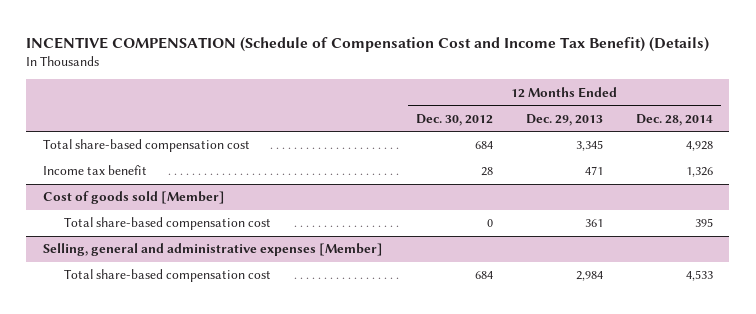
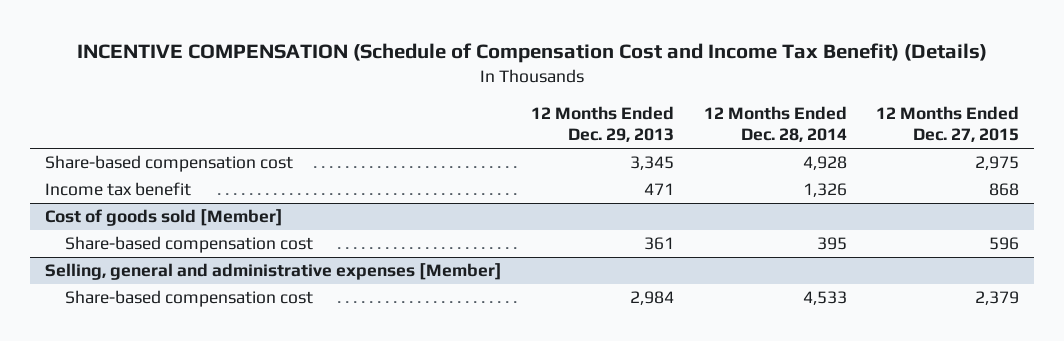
- | 12 Months Ended Dec. 30, 2012 | 12 Months Ended Dec. 29, 2013 | 12 Months Ended Dec. 28, 2014
+ | 12 Months Ended Dec. 29, 2013 | 12 Months Ended Dec. 28, 2014 | 12 Months Ended Dec. 27, 2015
- Total share-based compensation cost | 684 | 3,345 | 4,928
+ Share-based compensation cost | 3,345 | 4,928 | 2,975
@ Cost of goods sold [Member]
- Total share-based compensation cost | 0 | 361 | 395
+ Share-based compensation cost | 361 | 395 | 596
@ Selling, general and administrative expenses [Member]
- Total share-based compensation cost | 684 | 2,984 | 4,533
+ Share-based compensation cost | 2,984 | 4,533 | 2,379

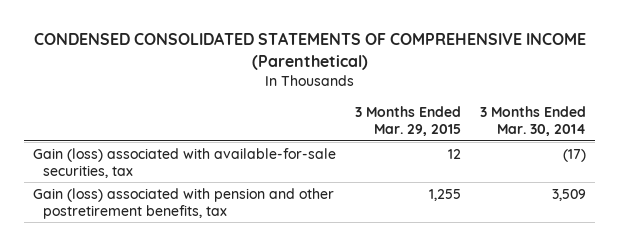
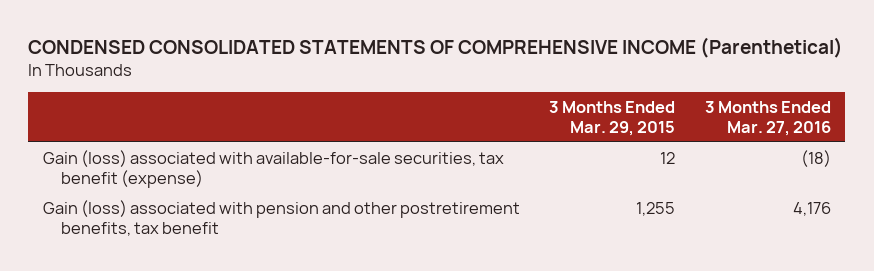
- | 3 Months Ended Mar. 29, 2015 | 3 Months Ended Mar. 30, 2014
+ | 3 Months Ended Mar. 29, 2015 | 3 Months Ended Mar. 27, 2016
- Gain (loss) associated with available-for-sale securities, tax | 12 | (17)
- Gain (loss) associated with pension and other postretirement benefits, tax | 1,255 | 3,509
+ Gain (loss) associated with available-for-sale securities, tax benefit (expense) | 12 | (18)
+ Gain (loss) associated with pension and other postretirement benefits, tax benefit | 1,255 | 4,176

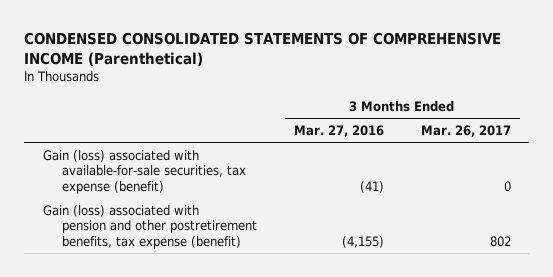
- | 3 Months Ended Mar. 29, 2015 | 3 Months Ended Mar. 27, 2016
+ | 3 Months Ended Mar. 27, 2016 | 3 Months Ended Mar. 26, 2017
- Gain (loss) associated with available-for-sale securities, tax benefit (expense) | 12 | (18)
- Gain (loss) associated with pension and other postretirement benefits, tax benefit | 1,255 | 4,176
+ Gain (loss) associated with available-for-sale securities, tax expense (benefit) | (41) | 0
+ Gain (loss) associated with pension and other postretirement benefits, tax expense (benefit) | (4,155) | 802

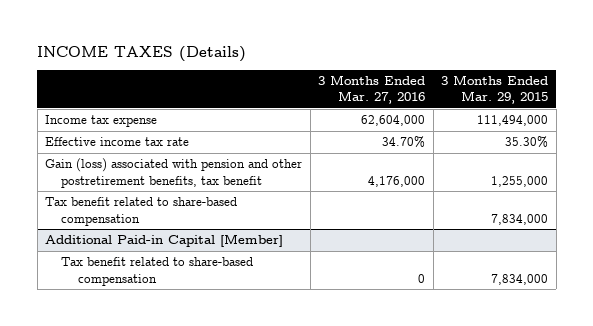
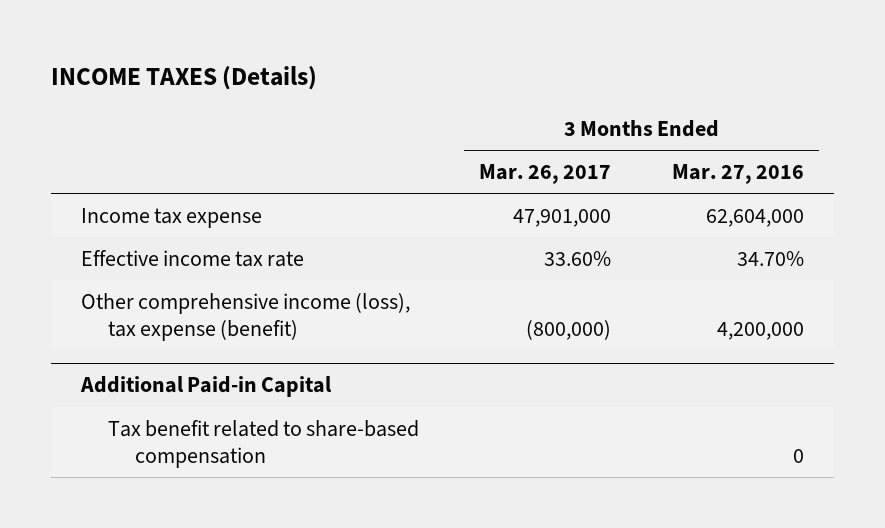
- | 3 Months Ended Mar. 27, 2016 | 3 Months Ended Mar. 29, 2015
+ | 3 Months Ended Mar. 26, 2017 | 3 Months Ended Mar. 27, 2016
- Gain (loss) associated with pension and other postretirement benefits, tax benefit | 4,176,000 | 1,255,000
- Tax benefit related to share-based compensation | | 7,834,000
- Additional Paid-in Capital [Member]
+ Other comprehensive income (loss), tax expense (benefit) | (800,000) | 4,200,000
+ Additional Paid-in Capital

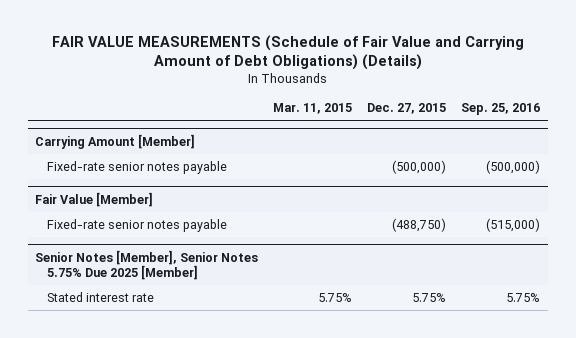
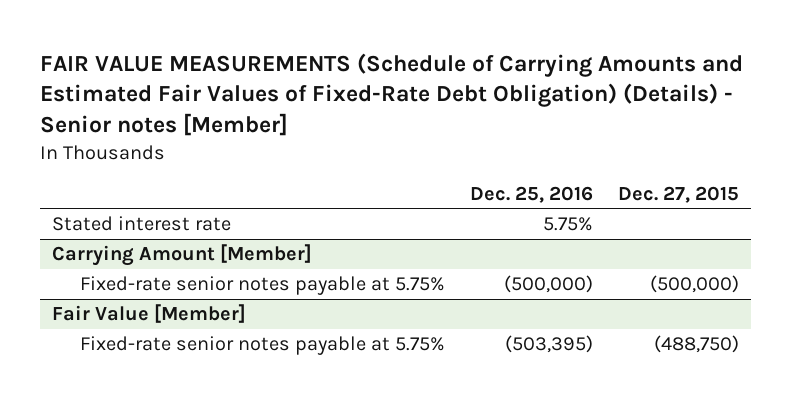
- FAIR VALUE MEASUREMENTS (Schedule of Fair Value and Carrying Amount of Debt Obligations) (Details)
+ FAIR VALUE MEASUREMENTS (Schedule of Carrying Amounts and Estimated Fair Values of Fixed-Rate Debt Obligation) (Details) - Senior notes [Member]
- | Mar. 11, 2015 | Dec. 27, 2015 | Sep. 25, 2016
+ | Dec. 25, 2016 | Dec. 27, 2015
+ Stated interest rate | 5.75% |
@ Carrying Amount [Member]
- Fixed-rate senior notes payable | | (500,000) | (500,000)
+ Fixed-rate senior notes payable at 5.75% | (500,000) | (500,000)
@ Fair Value [Member]
- Fixed-rate senior notes payable | | (488,750) | (515,000)
- Senior Notes [Member], Senior Notes 5.75% Due 2025 [Member]
- Stated interest rate | 5.75% | 5.75% | 5.75%
@ Fair Value [Member]
+ Fixed-rate senior notes payable at 5.75% | (503,395) | (488,750)

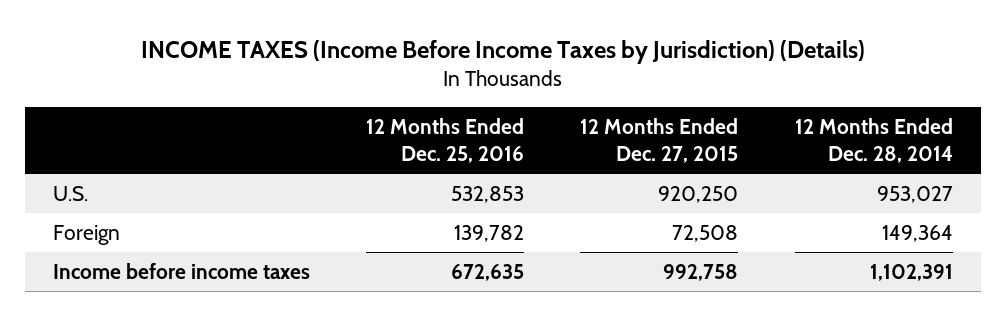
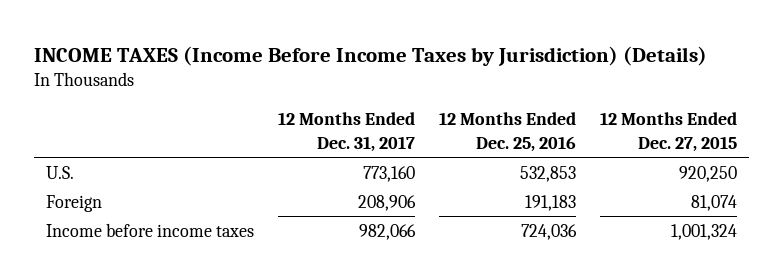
- | 12 Months Ended Dec. 25, 2016 | 12 Months Ended Dec. 27, 2015 | 12 Months Ended Dec. 28, 2014
+ | 12 Months Ended Dec. 31, 2017 | 12 Months Ended Dec. 25, 2016 | 12 Months Ended Dec. 27, 2015
- Foreign | 139,782 | 72,508 | 149,364
- Income before income taxes | 672,635 | 992,758 | 1,102,391
+ Foreign | 208,906 | 191,183 | 81,074
+ Income before income taxes | 982,066 | 724,036 | 1,001,324

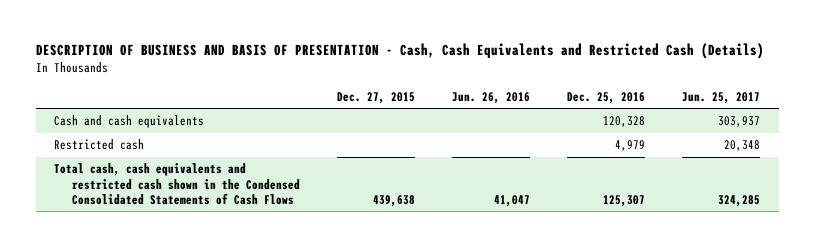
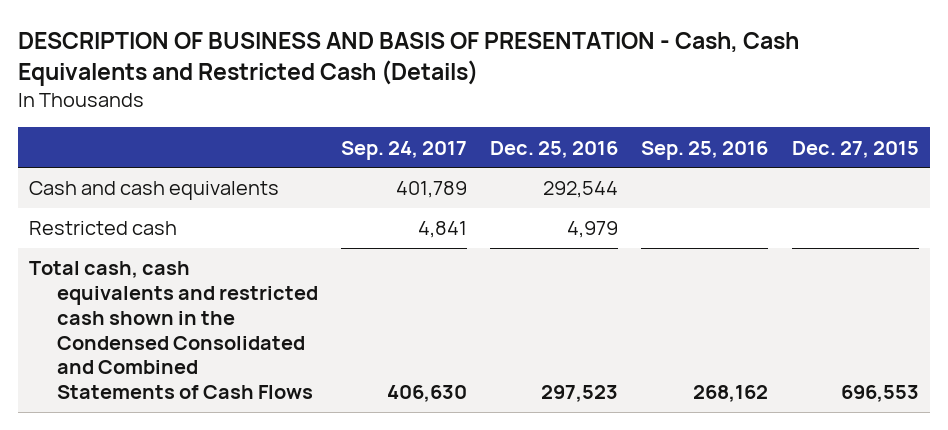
- | Dec. 27, 2015 | Jun. 26, 2016 | Dec. 25, 2016 | Jun. 25, 2017
+ | Sep. 24, 2017 | Dec. 25, 2016 | Sep. 25, 2016 | Dec. 27, 2015
- Cash and cash equivalents | | | 120,328 | 303,937
+ Cash and cash equivalents | 401,789 | 292,544 | |
- Total cash, cash equivalents and restricted cash shown in the Condensed Consolidated Statements of Cash Flows | 439,638 | 41,047 | 125,307 | 324,285
+ Total cash, cash equivalents and restricted cash shown in the Condensed Consolidated and Combined Statements of Cash Flows | 406,630 | 297,523 | 268,162 | 696,553

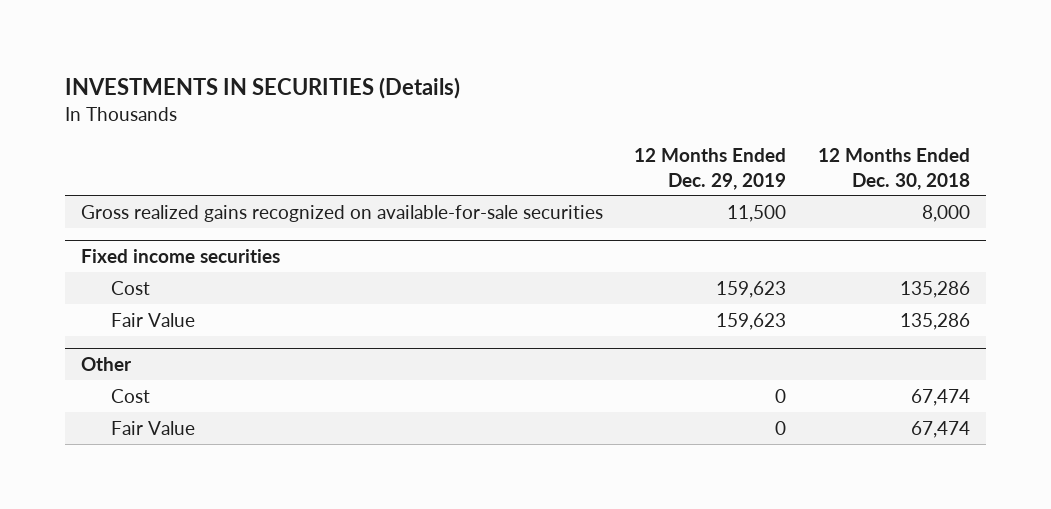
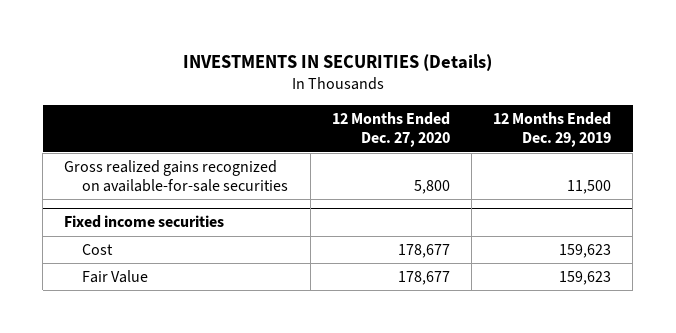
- | 12 Months Ended Dec. 29, 2019 | 12 Months Ended Dec. 30, 2018
+ | 12 Months Ended Dec. 27, 2020 | 12 Months Ended Dec. 29, 2019
- Other
- Cost | 0 | 67,474
- Fair Value | 0 | 67,474

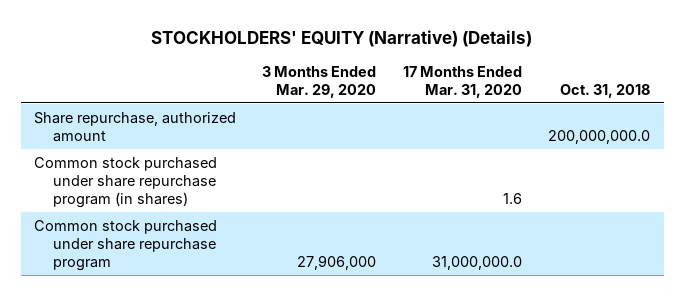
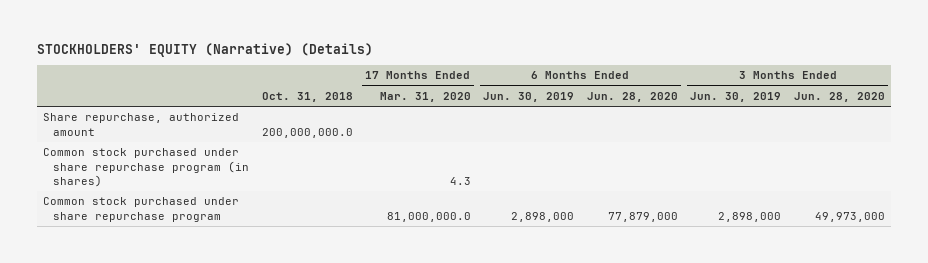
- | 3 Months Ended Mar. 29, 2020 | 17 Months Ended Mar. 31, 2020 | Oct. 31, 2018
+ | Oct. 31, 2018 | 17 Months Ended Mar. 31, 2020 | 6 Months Ended Jun. 30, 2019 | 6 Months Ended Jun. 28, 2020 | 3 Months Ended Jun. 30, 2019 | 3 Months Ended Jun. 28, 2020
- Common stock purchased under share repurchase program (in shares) | | 1.6 |
- Common stock purchased under share repurchase program | 27,906,000 | 31,000,000.0 |
+ Common stock purchased under share repurchase program (in shares) | | 4.3 | | | |
+ Common stock purchased under share repurchase program | | 81,000,000.0 | 2,898,000 | 77,879,000 | 2,898,000 | 49,973,000

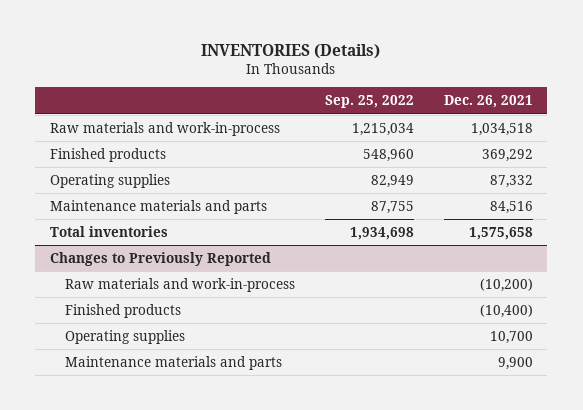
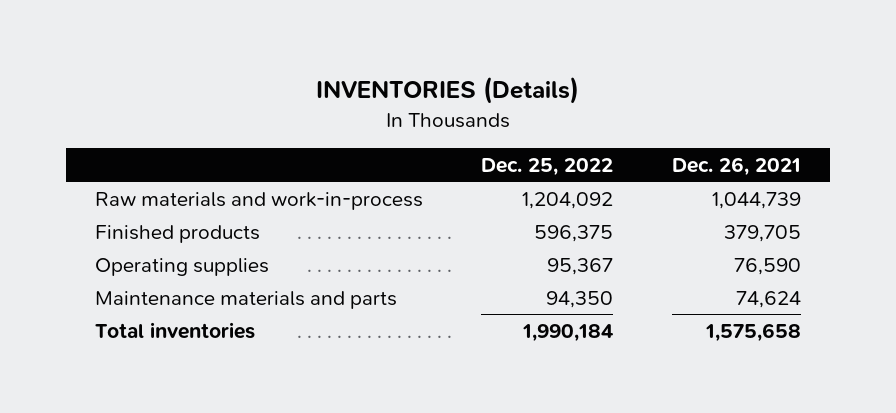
- | Sep. 25, 2022 | Dec. 26, 2021
+ | Dec. 25, 2022 | Dec. 26, 2021
- Raw materials and work-in-process | 1,215,034 | 1,034,518
- Finished products | 548,960 | 369,292
- Operating supplies | 82,949 | 87,332
- Maintenance materials and parts | 87,755 | 84,516
+ Raw materials and work-in-process | 1,204,092 | 1,044,739
+ Finished products | 596,375 | 379,705
+ Operating supplies | 95,367 | 76,590
+ Maintenance materials and parts | 94,350 | 74,624
- Changes to Previously Reported
- Raw materials and work-in-process | | (10,200)
- Finished products | | (10,400)
- Operating supplies | | 10,700
- Maintenance materials and parts | | 9,900

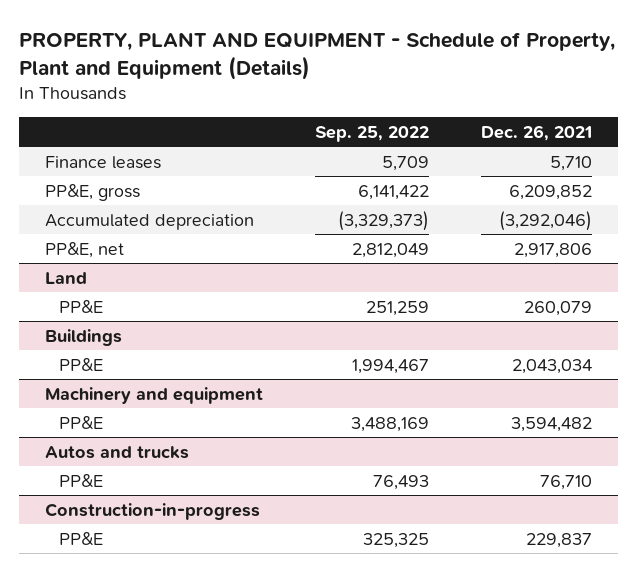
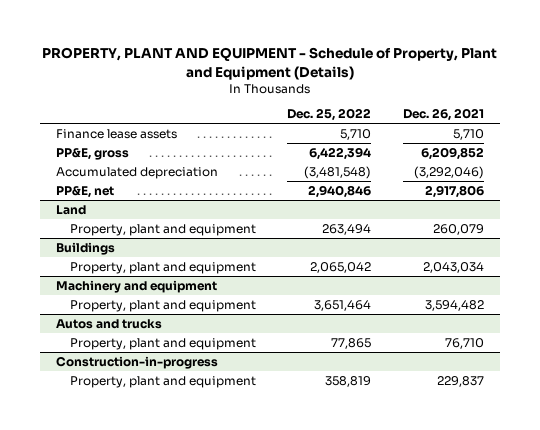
- | Sep. 25, 2022 | Dec. 26, 2021
+ | Dec. 25, 2022 | Dec. 26, 2021
- Finance leases | 5,709 | 5,710
+ Finance lease assets | 5,710 | 5,710
@ Land
- PP&E | 251,259 | 260,079
+ Property, plant and equipment | 263,494 | 260,079
@ Buildings
- PP&E | 1,994,467 | 2,043,034
+ Property, plant and equipment | 2,065,042 | 2,043,034
@ Machinery and equipment
- PP&E | 3,488,169 | 3,594,482
+ Property, plant and equipment | 3,651,464 | 3,594,482
@ Autos and trucks
- PP&E | 76,493 | 76,710
+ Property, plant and equipment | 77,865 | 76,710
@ Construction-in-progress
- PP&E | 325,325 | 229,837
+ Property, plant and equipment | 358,819 | 229,837

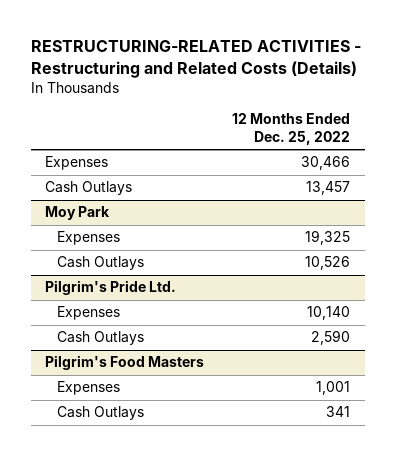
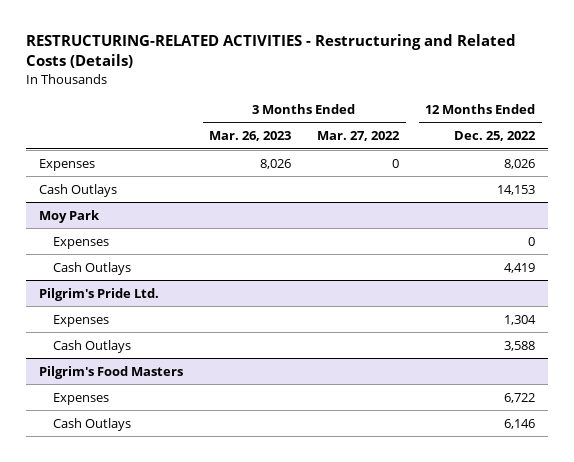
- | 12 Months Ended Dec. 25, 2022
+ | 3 Months Ended Mar. 26, 2023 | 3 Months Ended Mar. 27, 2022 | 12 Months Ended Dec. 25, 2022
- Expenses | 30,466
- Cash Outlays | 13,457
+ Expenses | 8,026 | 0 | 8,026
+ Cash Outlays | | | 14,153
@ Moy Park
- Expenses | 19,325
- Cash Outlays | 10,526
+ Expenses | | | 0
+ Cash Outlays | | | 4,419
@ Pilgrim's Pride Ltd.
- Expenses | 10,140
- Cash Outlays | 2,590
+ Expenses | | | 1,304
+ Cash Outlays | | | 3,588
@ Pilgrim's Food Masters
- Expenses | 1,001
- Cash Outlays | 341
+ Expenses | | | 6,722
+ Cash Outlays | | | 6,146

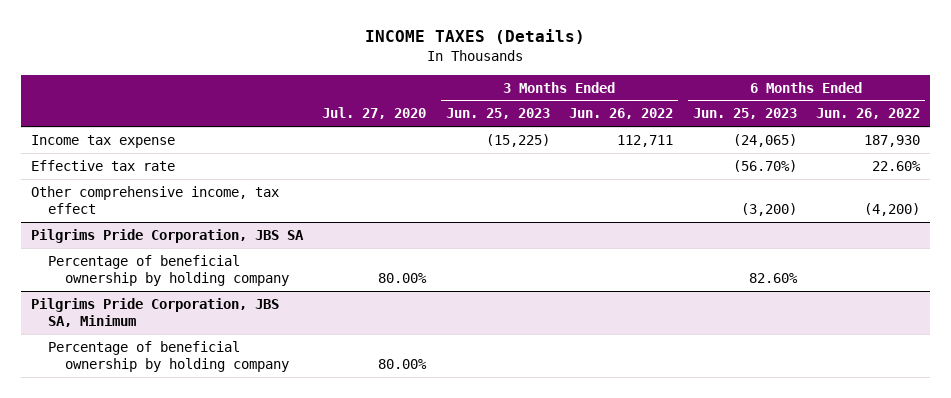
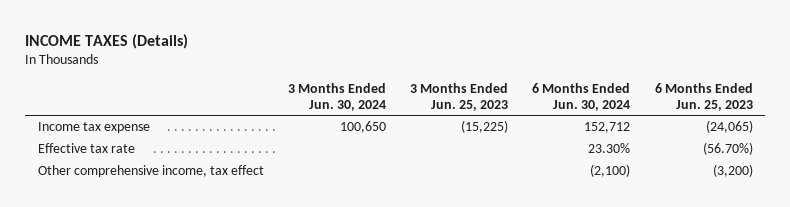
- | Jul. 27, 2020 | 3 Months Ended Jun. 25, 2023 | 3 Months Ended Jun. 26, 2022 | 6 Months Ended Jun. 25, 2023 | 6 Months Ended Jun. 26, 2022
+ | 3 Months Ended Jun. 30, 2024 | 3 Months Ended Jun. 25, 2023 | 6 Months Ended Jun. 30, 2024 | 6 Months Ended Jun. 25, 2023
- Pilgrims Pride Corporation, JBS SA
- Percentage of beneficial ownership by holding company | 80.00% | | | 82.60% |
- Pilgrims Pride Corporation, JBS SA, Minimum
- Percentage of beneficial ownership by holding company | 80.00% | | | |

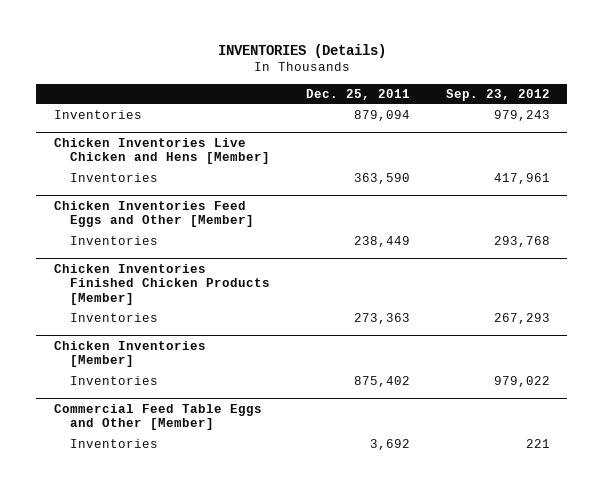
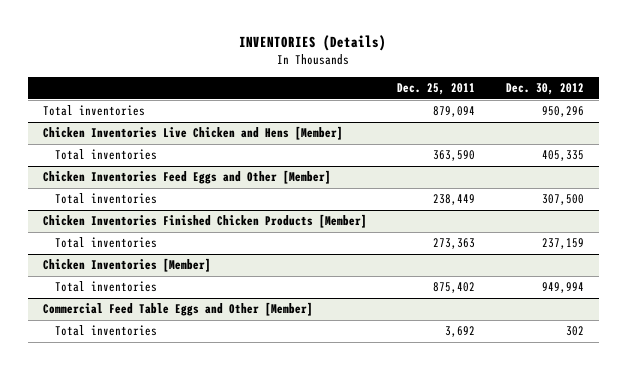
- | Dec. 25, 2011 | Sep. 23, 2012
+ | Dec. 25, 2011 | Dec. 30, 2012
- Inventories | 879,094 | 979,243
+ Total inventories | 879,094 | 950,296
@ Chicken Inventories Live Chicken and Hens [Member]
- Inventories | 363,590 | 417,961
+ Total inventories | 363,590 | 405,335
@ Chicken Inventories Feed Eggs and Other [Member]
- Inventories | 238,449 | 293,768
+ Total inventories | 238,449 | 307,500
@ Chicken Inventories Finished Chicken Products [Member]
- Inventories | 273,363 | 267,293
+ Total inventories | 273,363 | 237,159
@ Chicken Inventories [Member]
- Inventories | 875,402 | 979,022
+ Total inventories | 875,402 | 949,994
@ Commercial Feed Table Eggs and Other [Member]
- Inventories | 3,692 | 221
+ Total inventories | 3,692 | 302

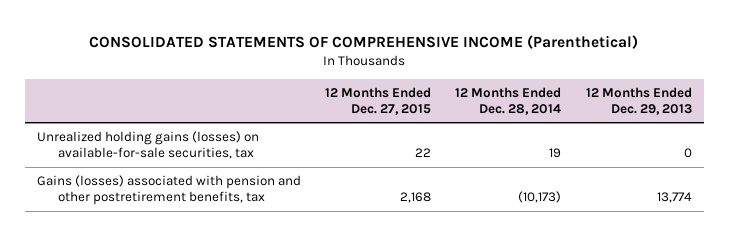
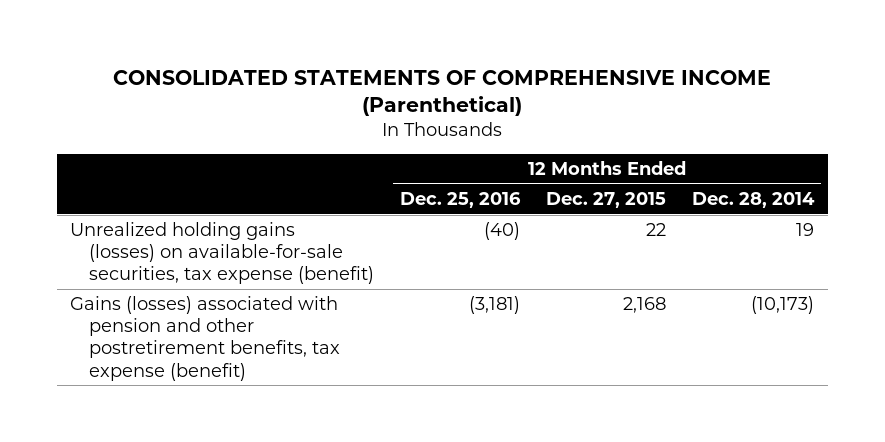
- | 12 Months Ended Dec. 27, 2015 | 12 Months Ended Dec. 28, 2014 | 12 Months Ended Dec. 29, 2013
+ | 12 Months Ended Dec. 25, 2016 | 12 Months Ended Dec. 27, 2015 | 12 Months Ended Dec. 28, 2014
- Unrealized holding gains (losses) on available-for-sale securities, tax | 22 | 19 | 0
- Gains (losses) associated with pension and other postretirement benefits, tax | 2,168 | (10,173) | 13,774
+ Unrealized holding gains (losses) on available-for-sale securities, tax expense (benefit) | (40) | 22 | 19
+ Gains (losses) associated with pension and other postretirement benefits, tax expense (benefit) | (3,181) | 2,168 | (10,173)

